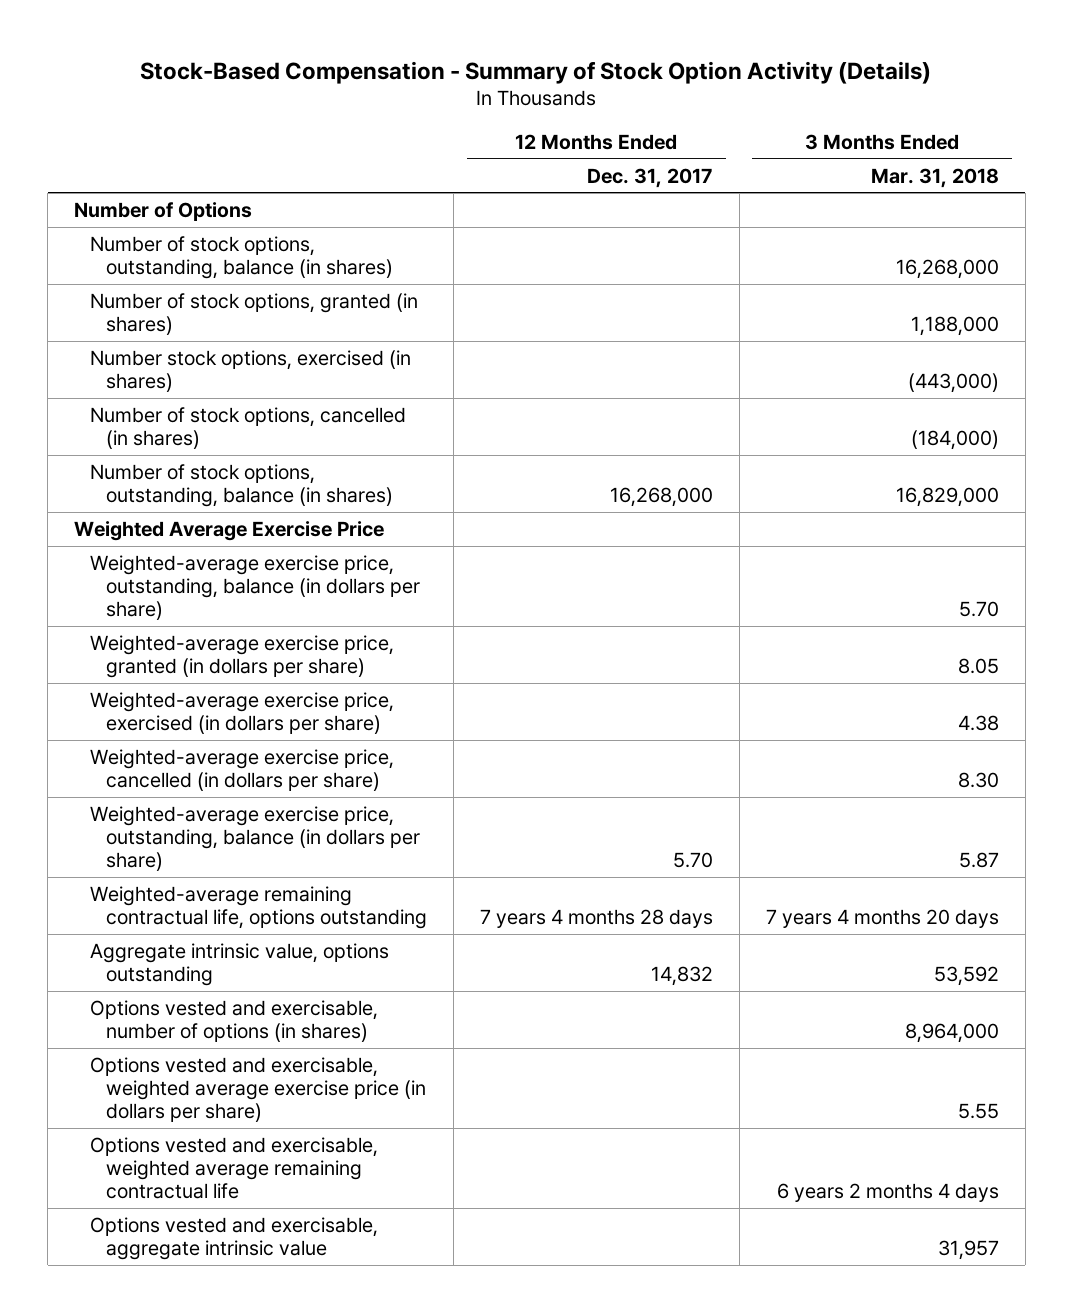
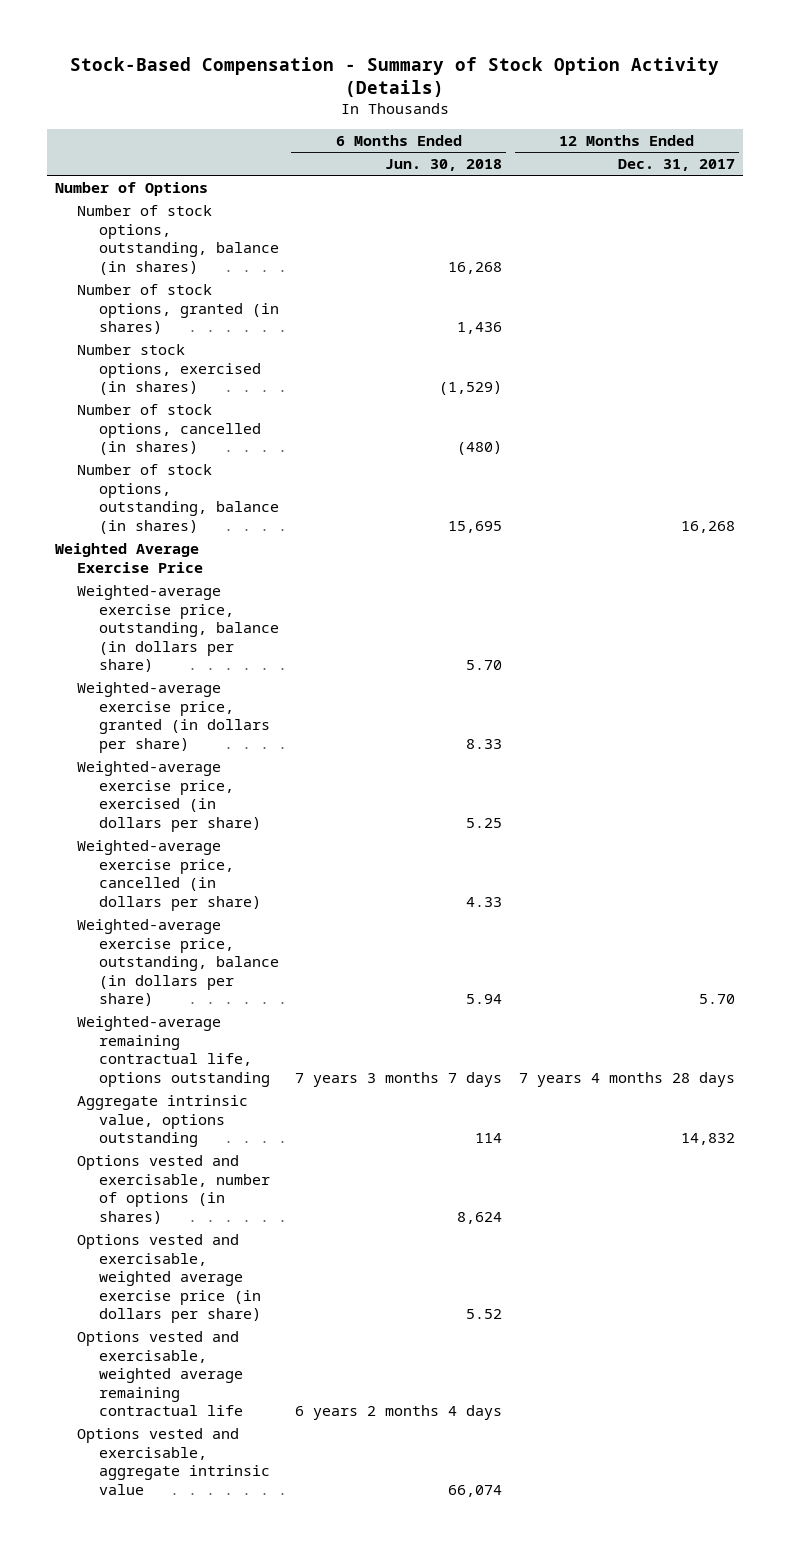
- | 12 Months Ended Dec. 31, 2017 | 3 Months Ended Mar. 31, 2018
+ | 6 Months Ended Jun. 30, 2018 | 12 Months Ended Dec. 31, 2017
- Number of stock options, outstanding, balance (in shares) | 16,268,000 | 16,829,000
+ Number of stock options, outstanding, balance (in shares) | 15,695 | 16,268

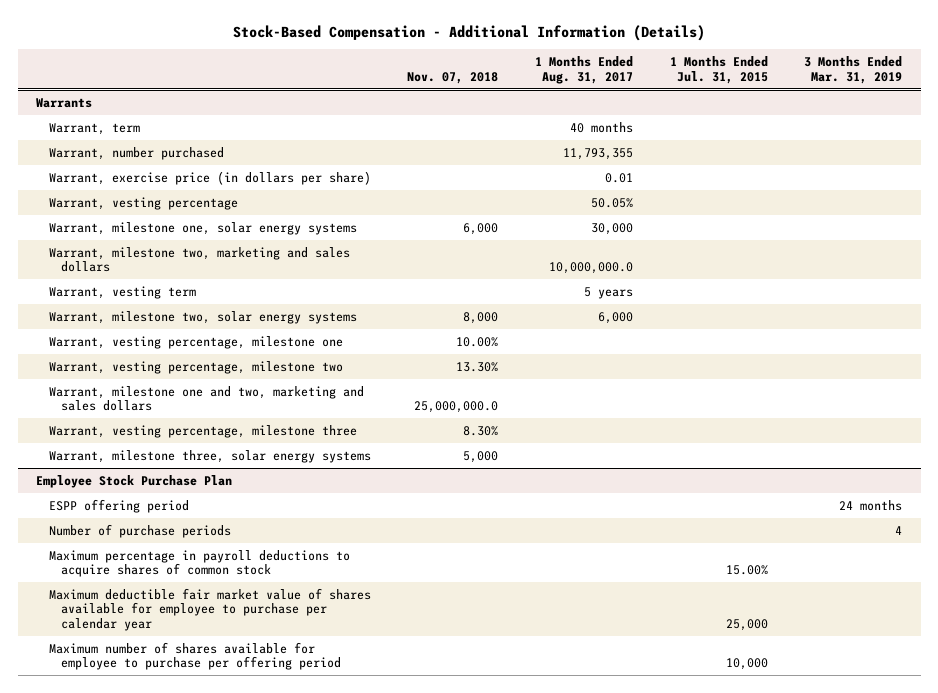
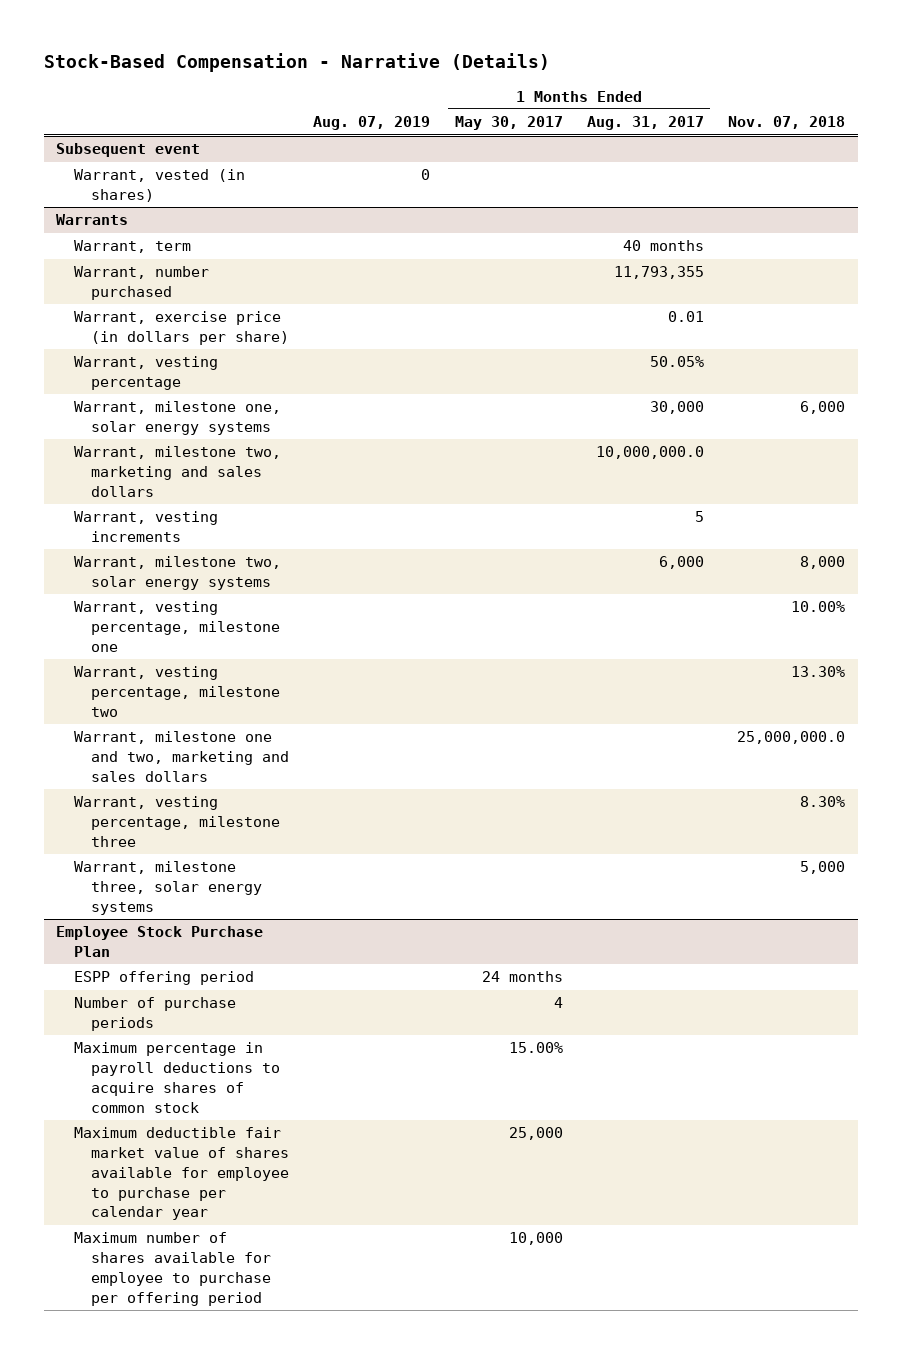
- Stock-Based Compensation - Additional Information (Details)
+ Stock-Based Compensation - Narrative (Details)
- | Nov. 07, 2018 | 1 Months Ended Aug. 31, 2017 | 1 Months Ended Jul. 31, 2015 | 3 Months Ended Mar. 31, 2019
+ | Aug. 07, 2019 | 1 Months Ended May 30, 2017 | 1 Months Ended Aug. 31, 2017 | Nov. 07, 2018
+ Subsequent event
+ Warrant, vested (in shares) | 0 | | |
@ Warrants
- Warrant, vesting term | | 5 years | |
+ Warrant, vesting increments | | | 5 |

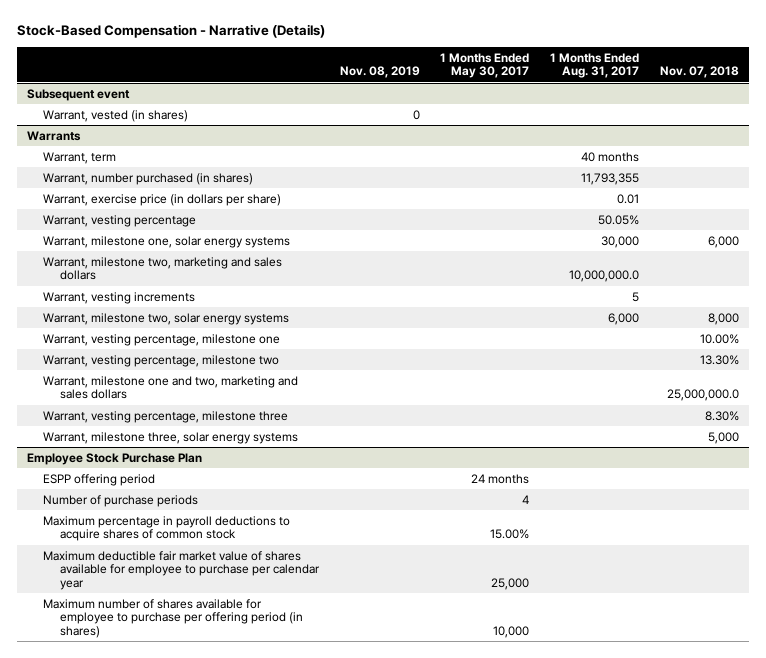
- | Aug. 07, 2019 | 1 Months Ended May 30, 2017 | 1 Months Ended Aug. 31, 2017 | Nov. 07, 2018
+ | Nov. 08, 2019 | 1 Months Ended May 30, 2017 | 1 Months Ended Aug. 31, 2017 | Nov. 07, 2018
@ Warrants
- Warrant, number purchased | | | 11,793,355 |
+ Warrant, number purchased (in shares) | | | 11,793,355 |
@ Employee Stock Purchase Plan
- Maximum number of shares available for employee to purchase per offering period | | 10,000 | |
+ Maximum number of shares available for employee to purchase per offering period (in shares) | | 10,000 | |

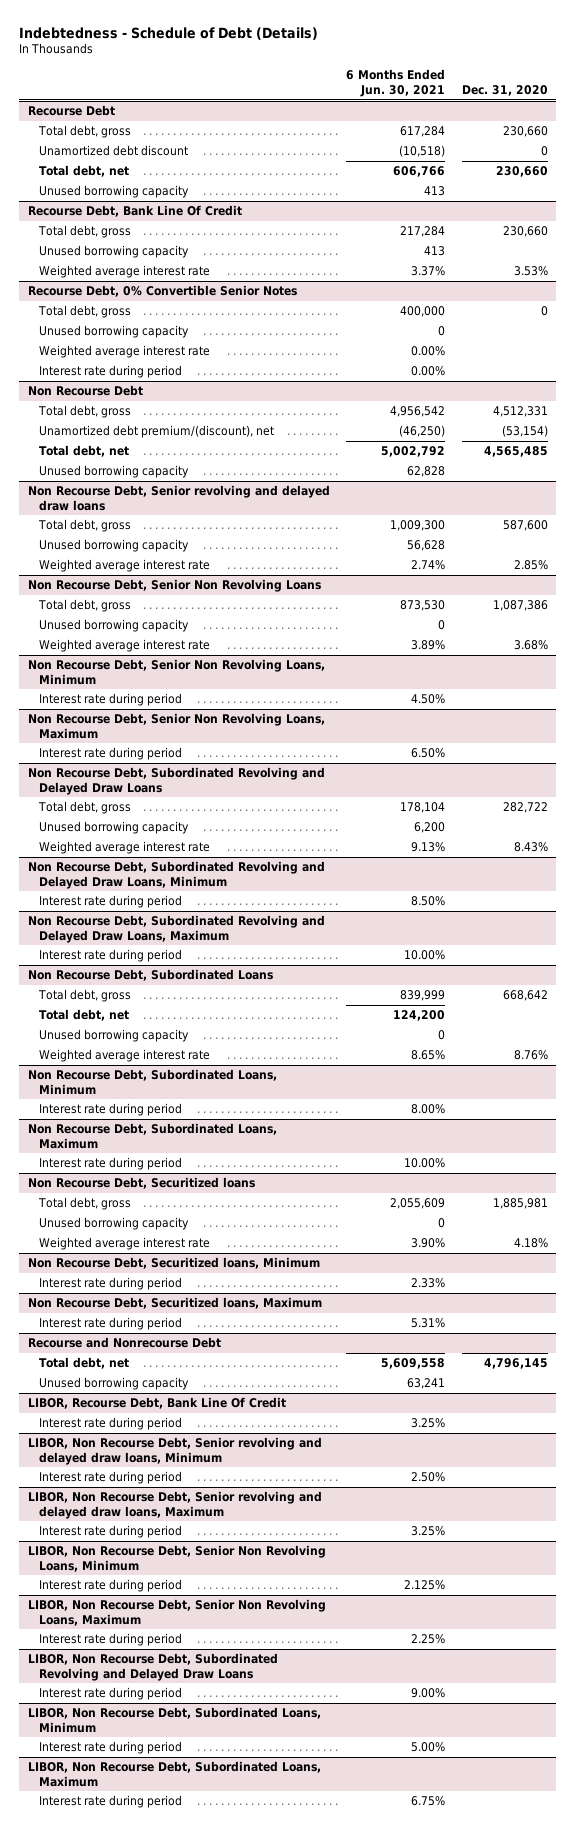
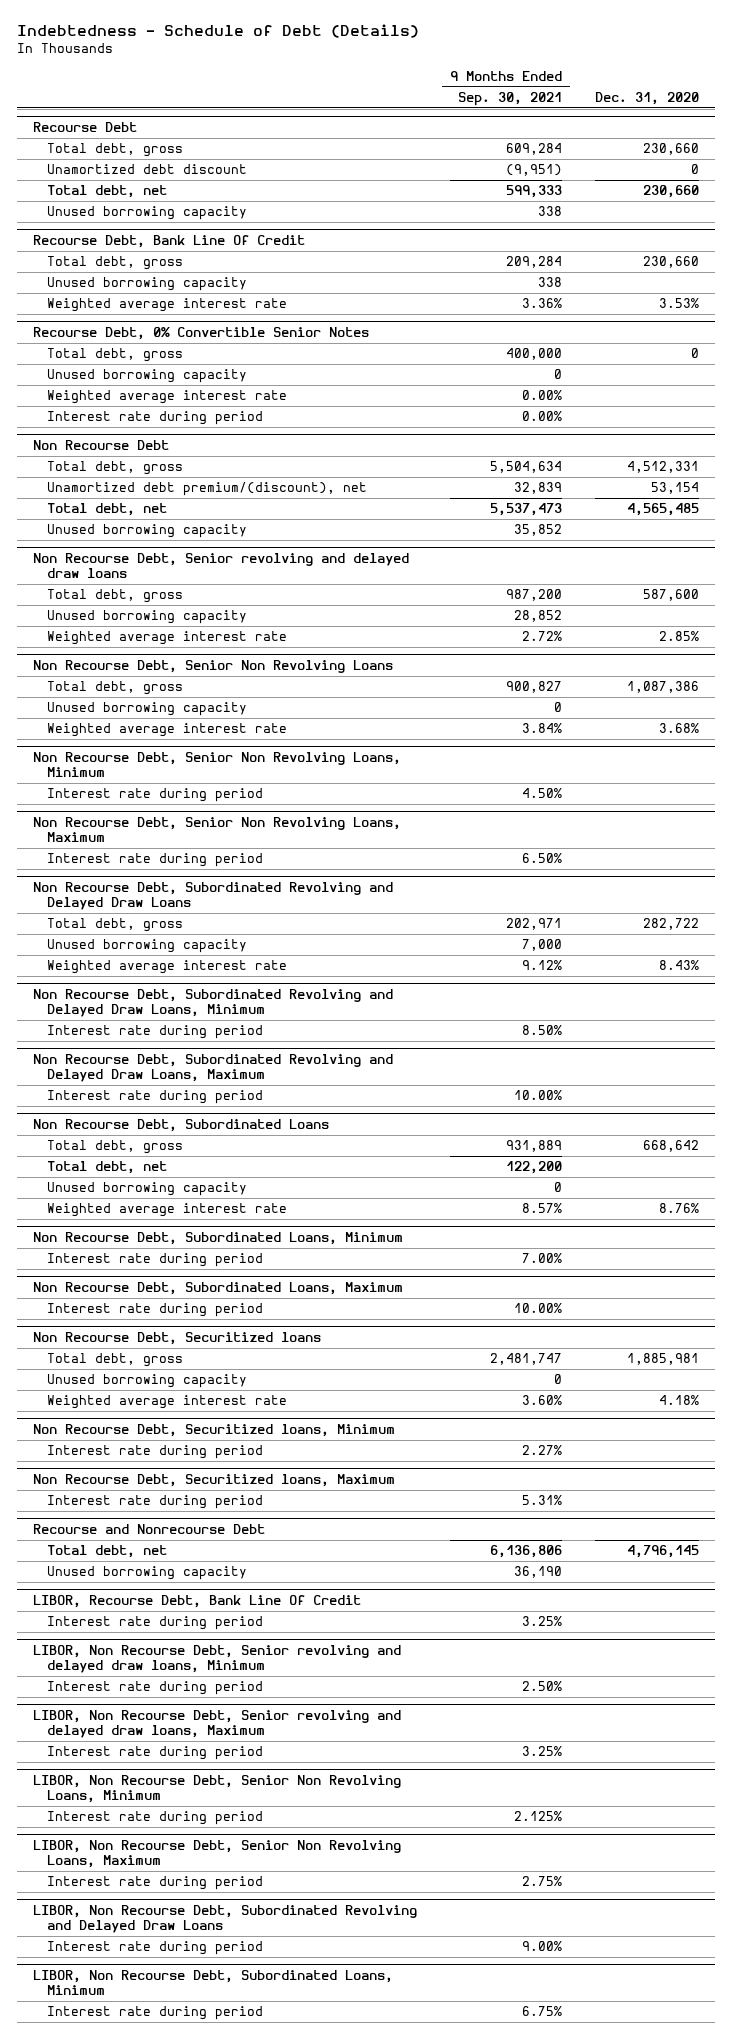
- | 6 Months Ended Jun. 30, 2021 | Dec. 31, 2020
+ | 9 Months Ended Sep. 30, 2021 | Dec. 31, 2020
@ Non Recourse Debt
- Unamortized debt premium/(discount), net | (46,250) | (53,154)
+ Unamortized debt premium/(discount), net | 32,839 | 53,154
- LIBOR, Non Recourse Debt, Subordinated Loans, Maximum
- Interest rate during period | 6.75% |

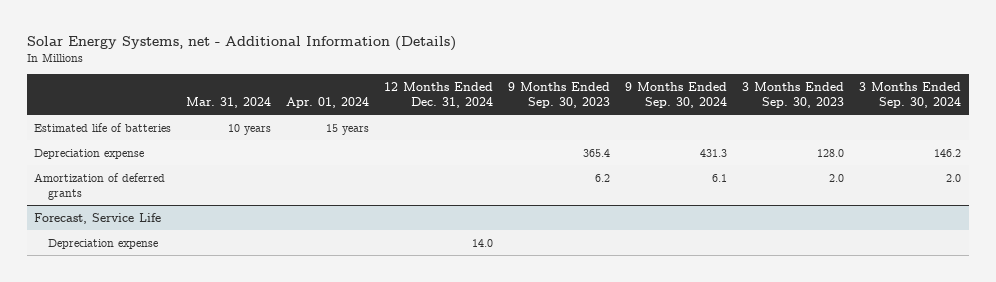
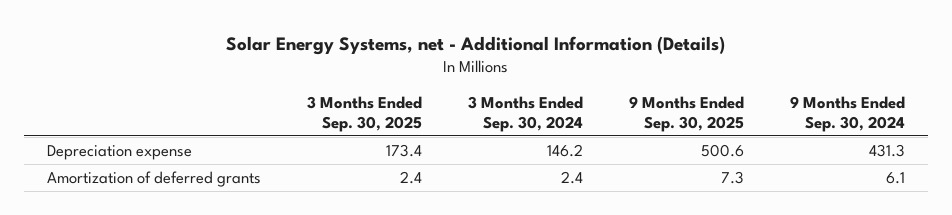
- | Mar. 31, 2024 | Apr. 01, 2024 | 12 Months Ended Dec. 31, 2024 | 9 Months Ended Sep. 30, 2023 | 9 Months Ended Sep. 30, 2024 | 3 Months Ended Sep. 30, 2023 | 3 Months Ended Sep. 30, 2024
+ | 3 Months Ended Sep. 30, 2025 | 3 Months Ended Sep. 30, 2024 | 9 Months Ended Sep. 30, 2025 | 9 Months Ended Sep. 30, 2024
- Estimated life of batteries | 10 years | 15 years | | | | |
- Amortization of deferred grants | | | | 6.2 | 6.1 | 2.0 | 2.0
- Forecast, Service Life
- Depreciation expense | | | 14.0 | | | |
+ Amortization of deferred grants | 2.4 | 2.4 | 7.3 | 6.1

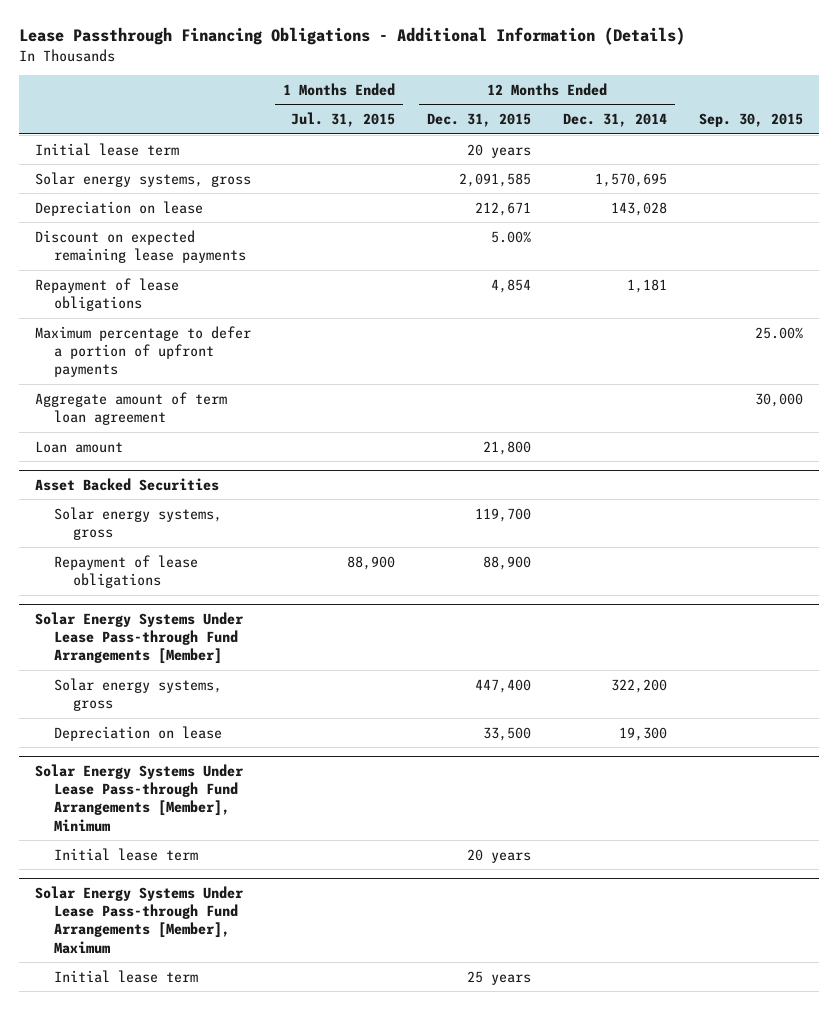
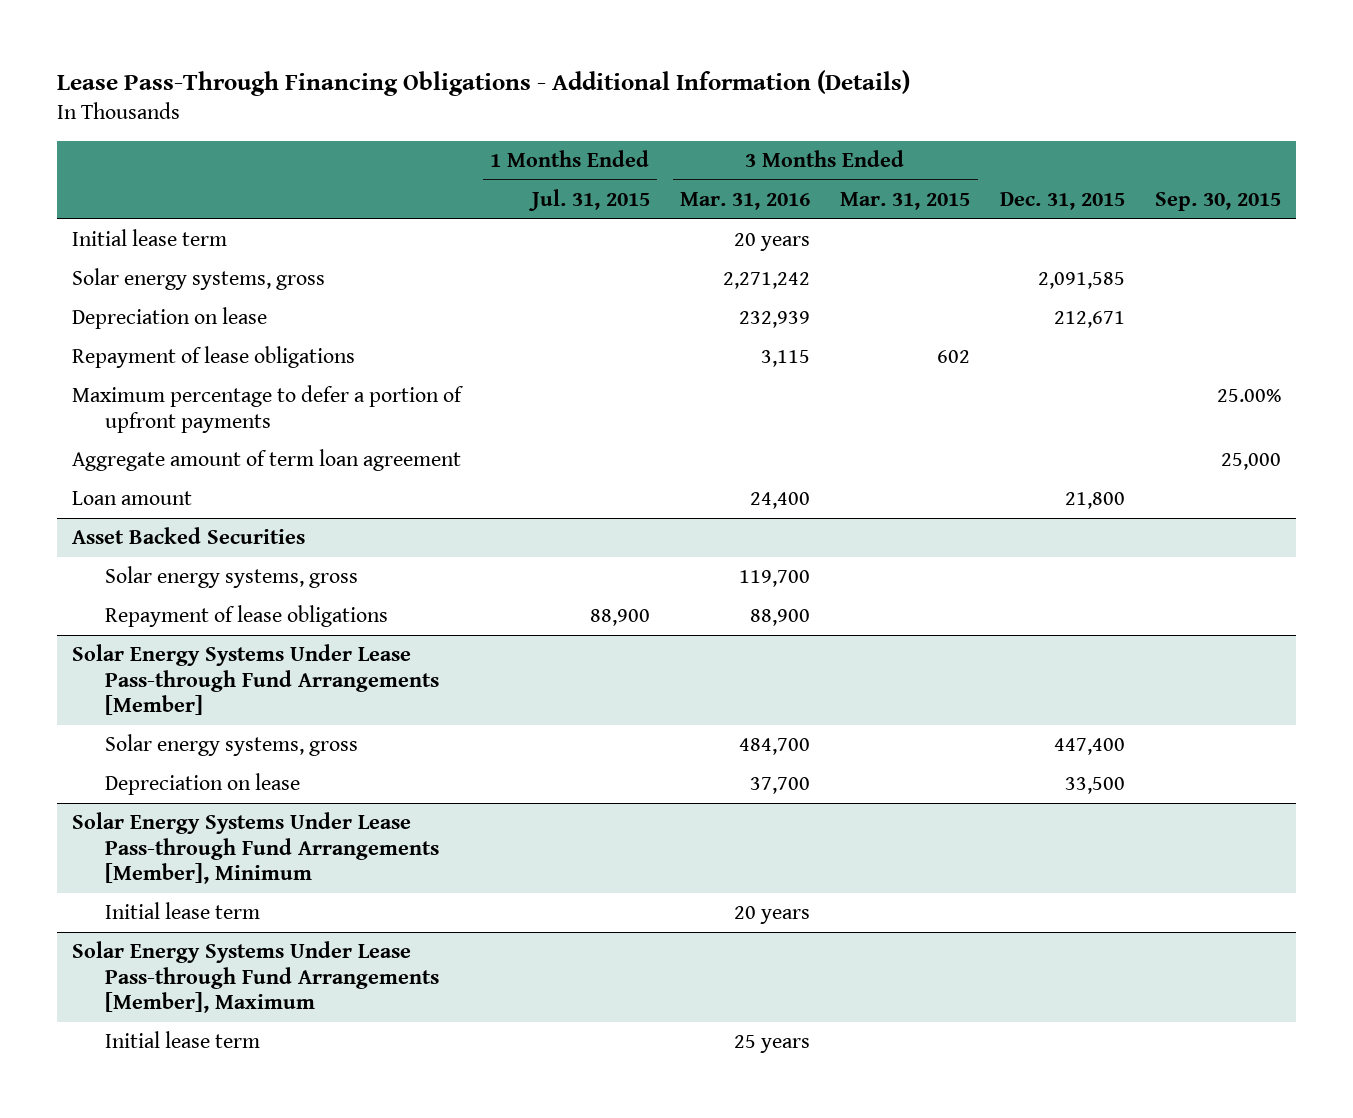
- Lease Passthrough Financing Obligations - Additional Information (Details)
+ Lease Pass-Through Financing Obligations - Additional Information (Details)
- | 1 Months Ended Jul. 31, 2015 | 12 Months Ended Dec. 31, 2015 | 12 Months Ended Dec. 31, 2014 | Sep. 30, 2015
+ | 1 Months Ended Jul. 31, 2015 | 3 Months Ended Mar. 31, 2016 | 3 Months Ended Mar. 31, 2015 | Dec. 31, 2015 | Sep. 30, 2015
- Discount on expected remaining lease payments | | 5.00% | |
- Aggregate amount of term loan agreement | | | | 30,000
+ Aggregate amount of term loan agreement | | | | | 25,000

